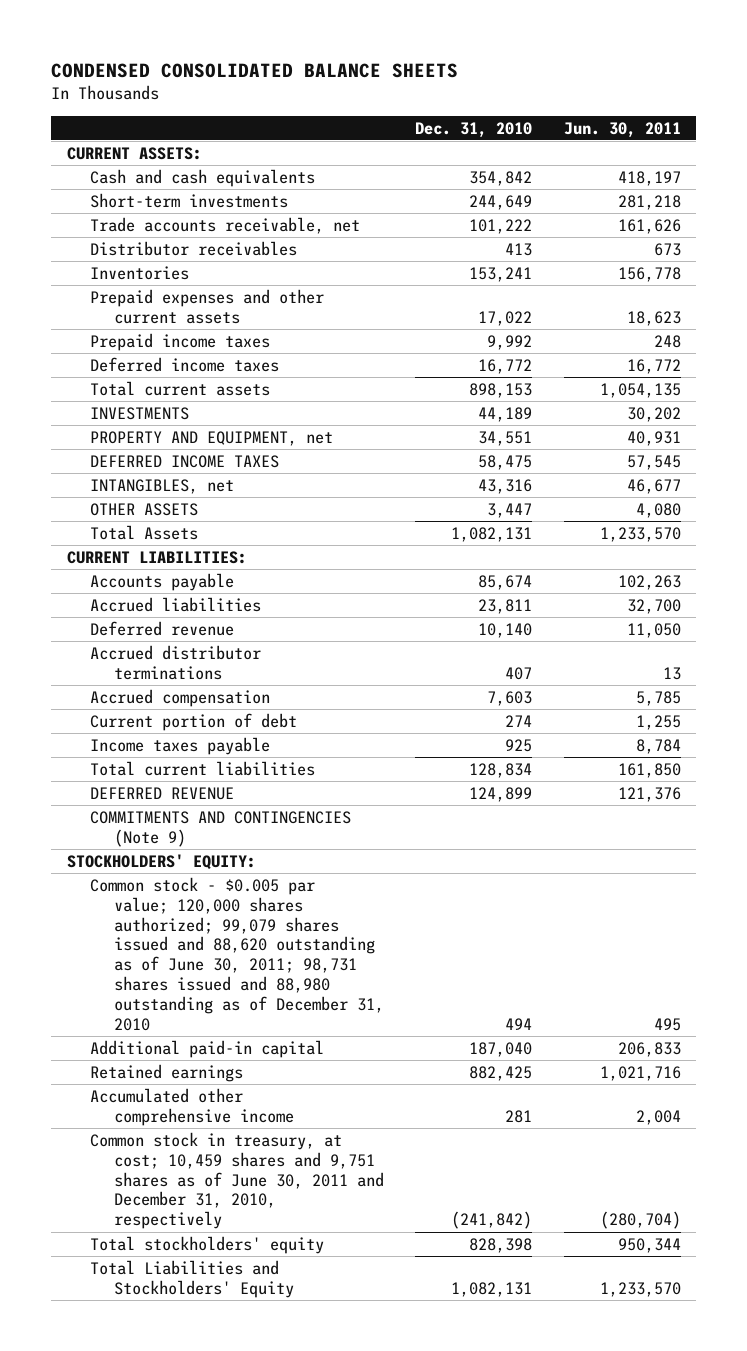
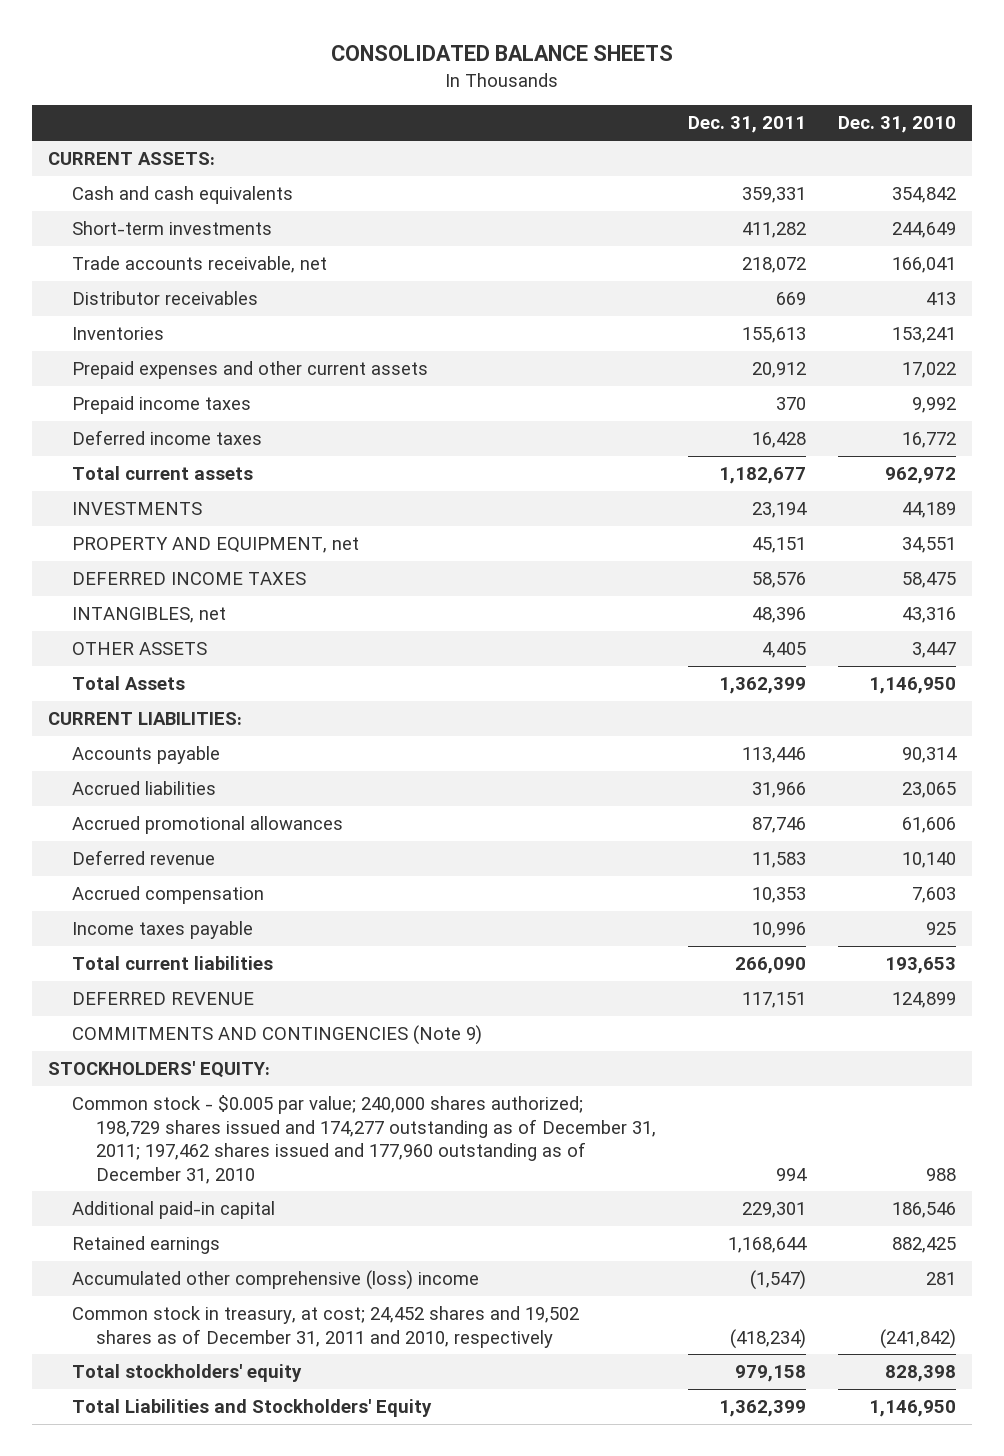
- CONDENSED CONSOLIDATED BALANCE SHEETS
+ CONSOLIDATED BALANCE SHEETS
- | Dec. 31, 2010 | Jun. 30, 2011
+ | Dec. 31, 2011 | Dec. 31, 2010
- Trade accounts receivable, net | 101,222 | 161,626
+ Trade accounts receivable, net | 218,072 | 166,041
- Total current assets | 898,153 | 1,054,135
+ Total current assets | 1,182,677 | 962,972
- Total Assets | 1,082,131 | 1,233,570
+ Total Assets | 1,362,399 | 1,146,950
- Accounts payable | 85,674 | 102,263
- Accrued liabilities | 23,811 | 32,700
+ Accounts payable | 113,446 | 90,314
+ Accrued liabilities | 31,966 | 23,065
+ Accrued promotional allowances | 87,746 | 61,606
- Accrued distributor terminations | 407 | 13
- Current portion of debt | 274 | 1,255
- Total current liabilities | 128,834 | 161,850
+ Total current liabilities | 266,090 | 193,653
- Common stock - $0.005 par value; 120,000 shares authorized; 99,079 shares issued and 88,620 outstanding as of June 30, 2011; 98,731 shares issued and 88,980 outstanding as of December 31, 2010 | 494 | 495
- Additional paid-in capital | 187,040 | 206,833
+ Common stock - $0.005 par value; 240,000 shares authorized; 198,729 shares issued and 174,277 outstanding as of December 31, 2011; 197,462 shares issued and 177,960 outstanding as of December 31, 2010 | 994 | 988
+ Additional paid-in capital | 229,301 | 186,546
- Accumulated other comprehensive income | 281 | 2,004
- Common stock in treasury, at cost; 10,459 shares and 9,751 shares as of June 30, 2011 and December 31, 2010, respectively | (241,842) | (280,704)
+ Accumulated other comprehensive (loss) income | (1,547) | 281
+ Common stock in treasury, at cost; 24,452 shares and 19,502 shares as of December 31, 2011 and 2010, respectively | (418,234) | (241,842)
- Total Liabilities and Stockholders' Equity | 1,082,131 | 1,233,570
+ Total Liabilities and Stockholders' Equity | 1,362,399 | 1,146,950

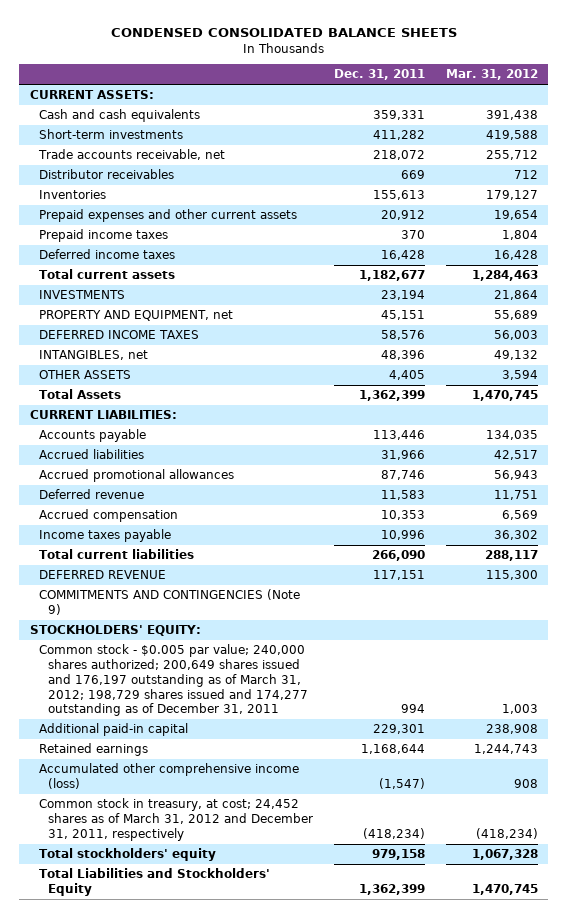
- CONSOLIDATED BALANCE SHEETS
+ CONDENSED CONSOLIDATED BALANCE SHEETS
- | Dec. 31, 2011 | Dec. 31, 2010
+ | Dec. 31, 2011 | Mar. 31, 2012
- Common stock - $0.005 par value; 240,000 shares authorized; 198,729 shares issued and 174,277 outstanding as of December 31, 2011; 197,462 shares issued and 177,960 outstanding as of December 31, 2010 | 994 | 988
+ Common stock - $0.005 par value; 240,000 shares authorized; 200,649 shares issued and 176,197 outstanding as of March 31, 2012; 198,729 shares issued and 174,277 outstanding as of December 31, 2011 | 994 | 1,003
- Accumulated other comprehensive (loss) income | (1,547) | 281
- Common stock in treasury, at cost; 24,452 shares and 19,502 shares as of December 31, 2011 and 2010, respectively | (418,234) | (241,842)
+ Accumulated other comprehensive income (loss) | (1,547) | 908
+ Common stock in treasury, at cost; 24,452 shares as of March 31, 2012 and December 31, 2011, respectively | (418,234) | (418,234)

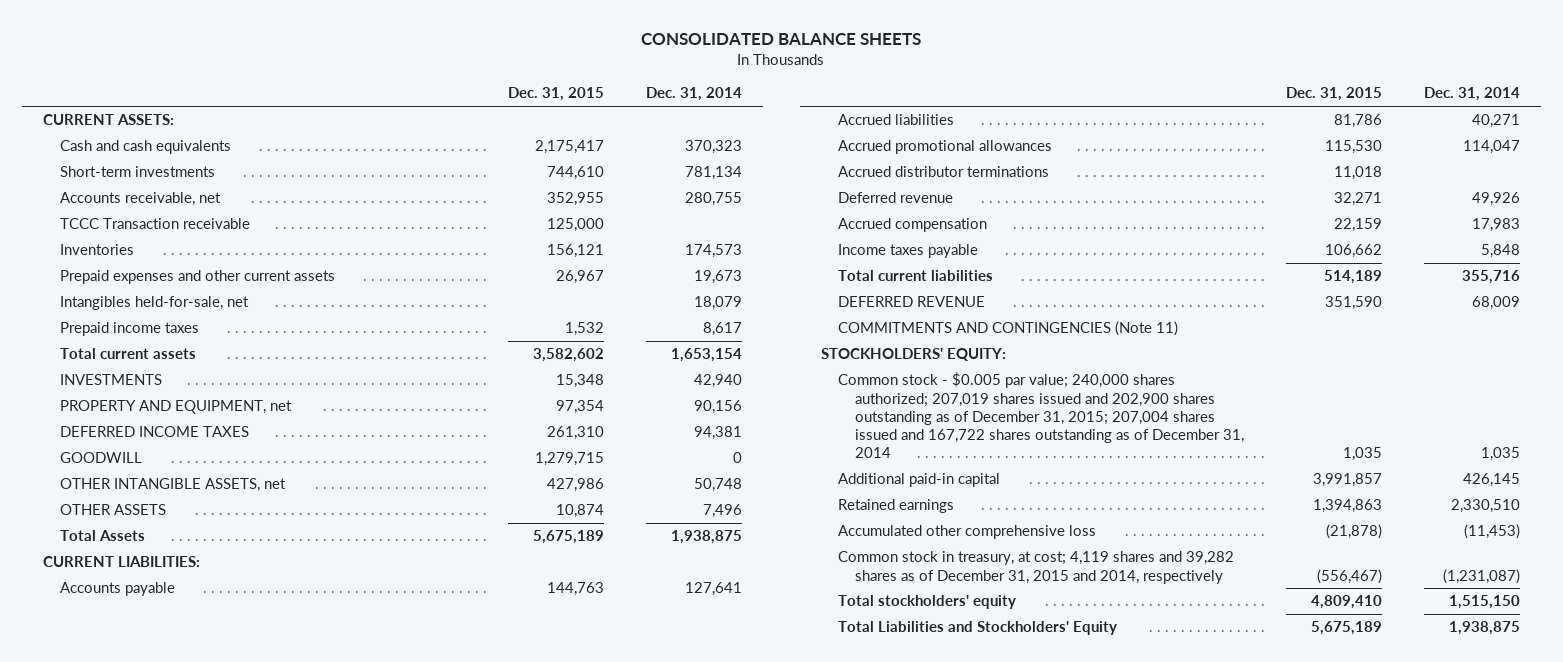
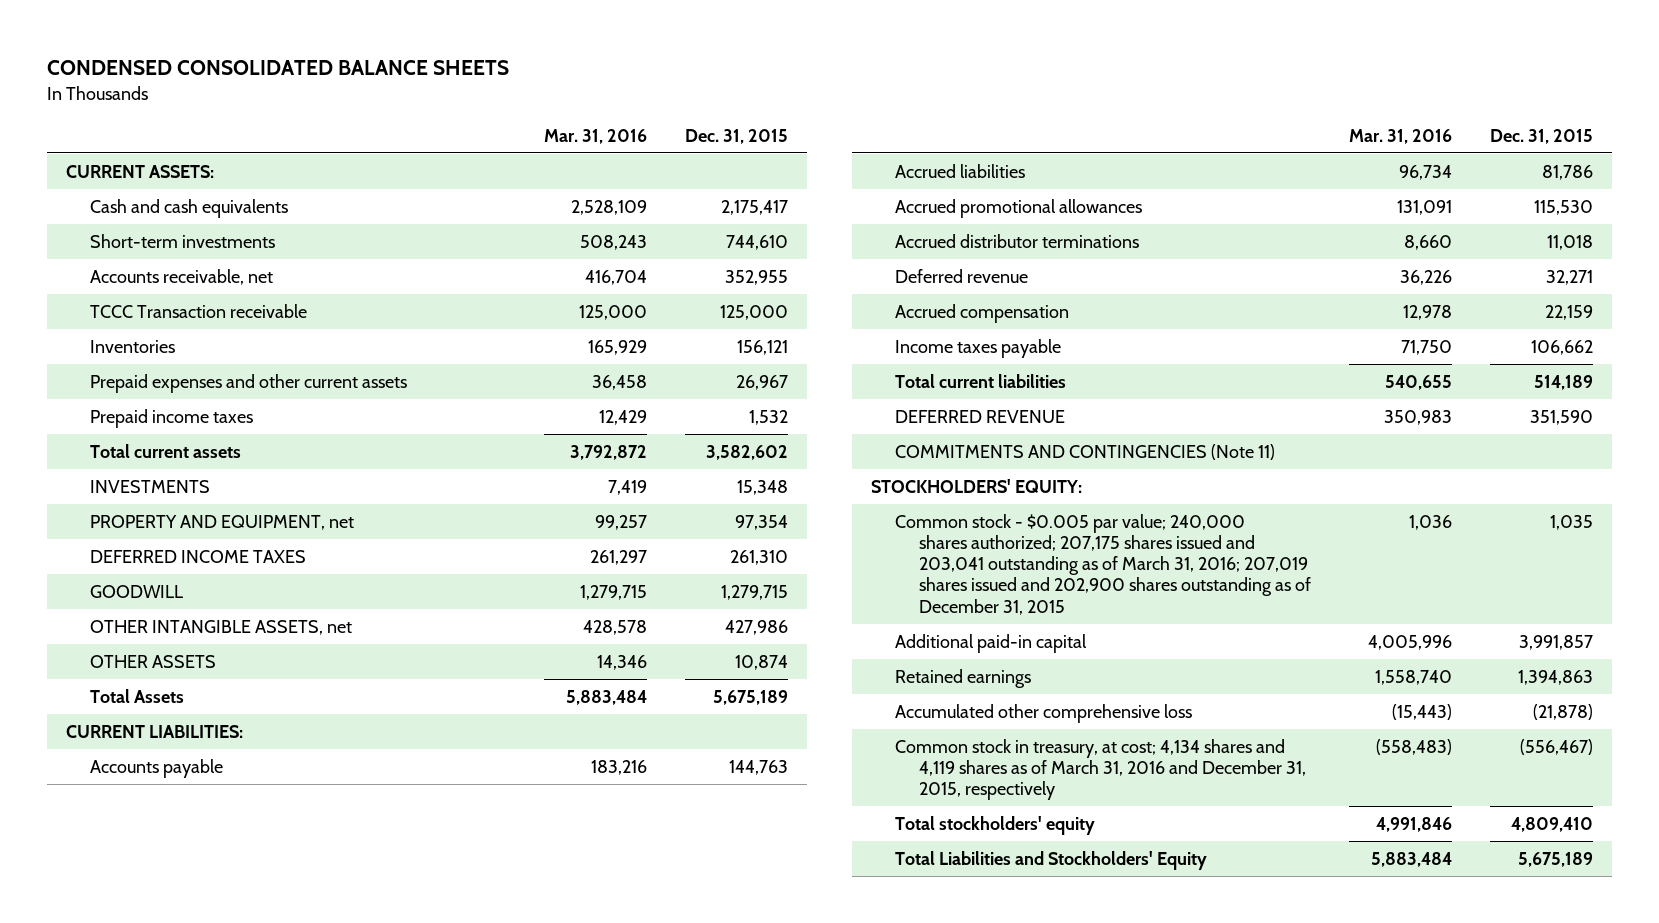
- CONSOLIDATED BALANCE SHEETS
+ CONDENSED CONSOLIDATED BALANCE SHEETS
- | Dec. 31, 2015 | Dec. 31, 2014
+ | Mar. 31, 2016 | Dec. 31, 2015
- Intangibles held-for-sale, net | | 18,079
- Common stock - $0.005 par value; 240,000 shares authorized; 207,019 shares issued and 202,900 shares outstanding as of December 31, 2015; 207,004 shares issued and 167,722 shares outstanding as of December 31, 2014 | 1,035 | 1,035
+ Common stock - $0.005 par value; 240,000 shares authorized; 207,175 shares issued and 203,041 outstanding as of March 31, 2016; 207,019 shares issued and 202,900 shares outstanding as of December 31, 2015 | 1,036 | 1,035
- Common stock in treasury, at cost; 4,119 shares and 39,282 shares as of December 31, 2015 and 2014, respectively | (556,467) | (1,231,087)
+ Common stock in treasury, at cost; 4,134 shares and 4,119 shares as of March 31, 2016 and December 31, 2015, respectively | (558,483) | (556,467)

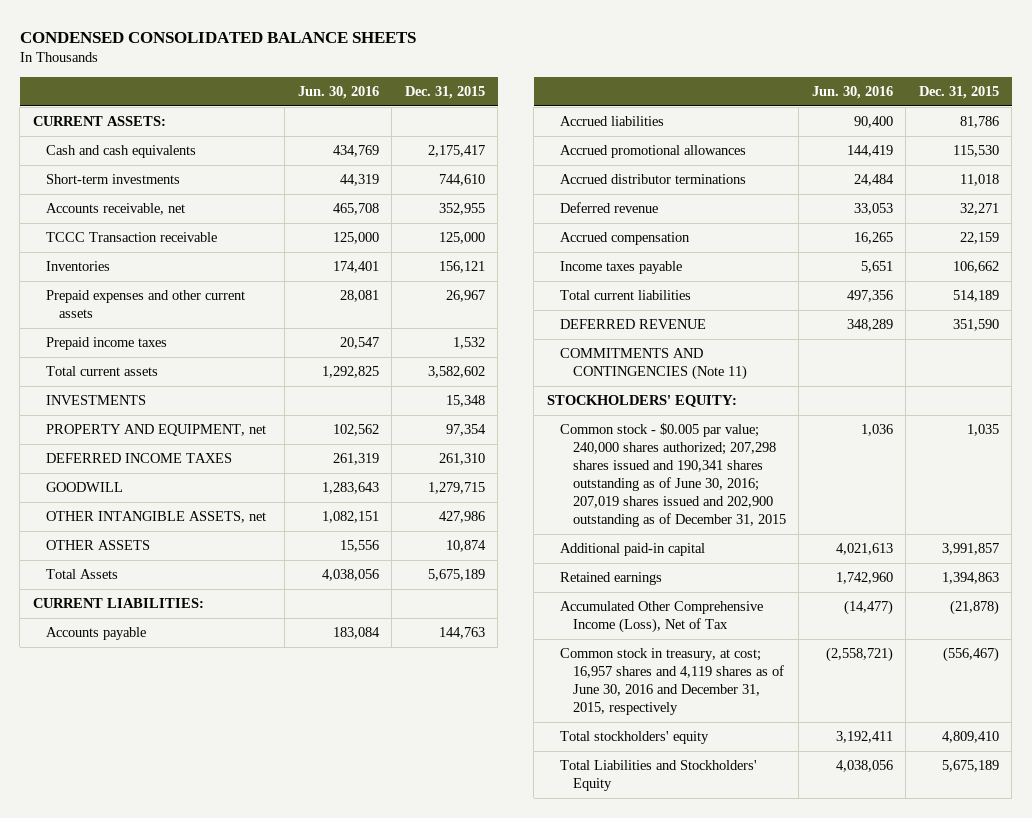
- | Mar. 31, 2016 | Dec. 31, 2015
+ | Jun. 30, 2016 | Dec. 31, 2015
- Common stock - $0.005 par value; 240,000 shares authorized; 207,175 shares issued and 203,041 outstanding as of March 31, 2016; 207,019 shares issued and 202,900 shares outstanding as of December 31, 2015 | 1,036 | 1,035
+ Common stock - $0.005 par value; 240,000 shares authorized; 207,298 shares issued and 190,341 shares outstanding as of June 30, 2016; 207,019 shares issued and 202,900 outstanding as of December 31, 2015 | 1,036 | 1,035
- Accumulated other comprehensive loss | (15,443) | (21,878)
- Common stock in treasury, at cost; 4,134 shares and 4,119 shares as of March 31, 2016 and December 31, 2015, respectively | (558,483) | (556,467)
+ Accumulated Other Comprehensive Income (Loss), Net of Tax | (14,477) | (21,878)
+ Common stock in treasury, at cost; 16,957 shares and 4,119 shares as of June 30, 2016 and December 31, 2015, respectively | (2,558,721) | (556,467)

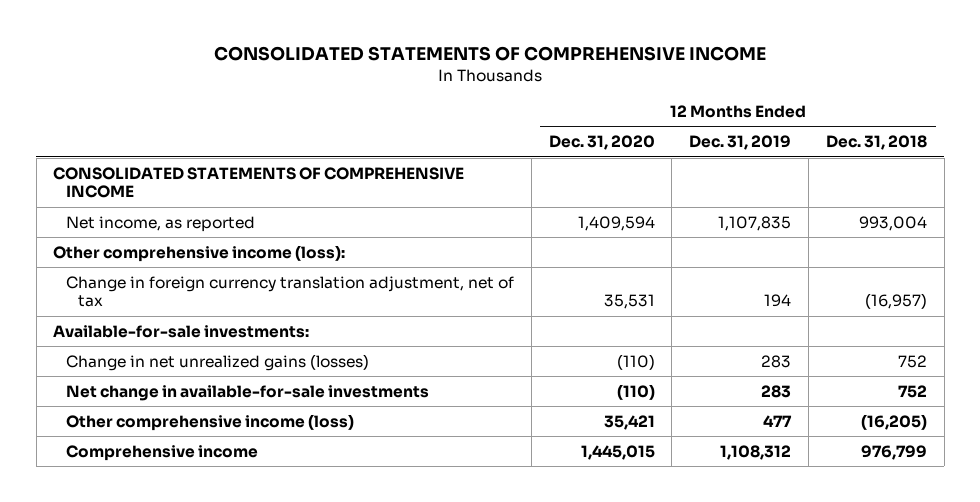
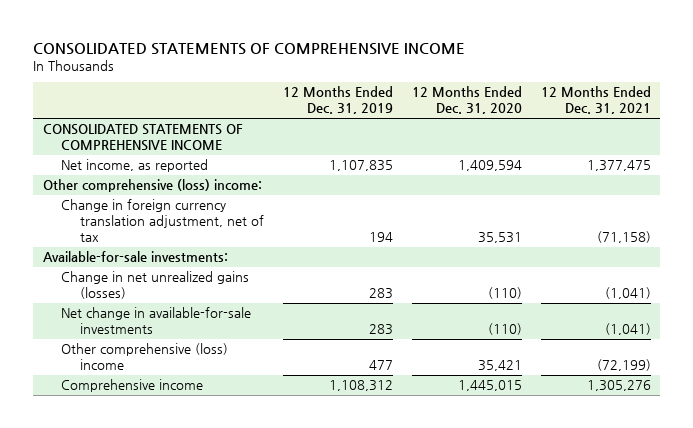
- | 12 Months Ended Dec. 31, 2020 | 12 Months Ended Dec. 31, 2019 | 12 Months Ended Dec. 31, 2018
+ | 12 Months Ended Dec. 31, 2019 | 12 Months Ended Dec. 31, 2020 | 12 Months Ended Dec. 31, 2021
- Other comprehensive income (loss):
+ Other comprehensive (loss) income:
- Other comprehensive income (loss) | 35,421 | 477 | (16,205)
+ Other comprehensive (loss) income | 477 | 35,421 | (72,199)

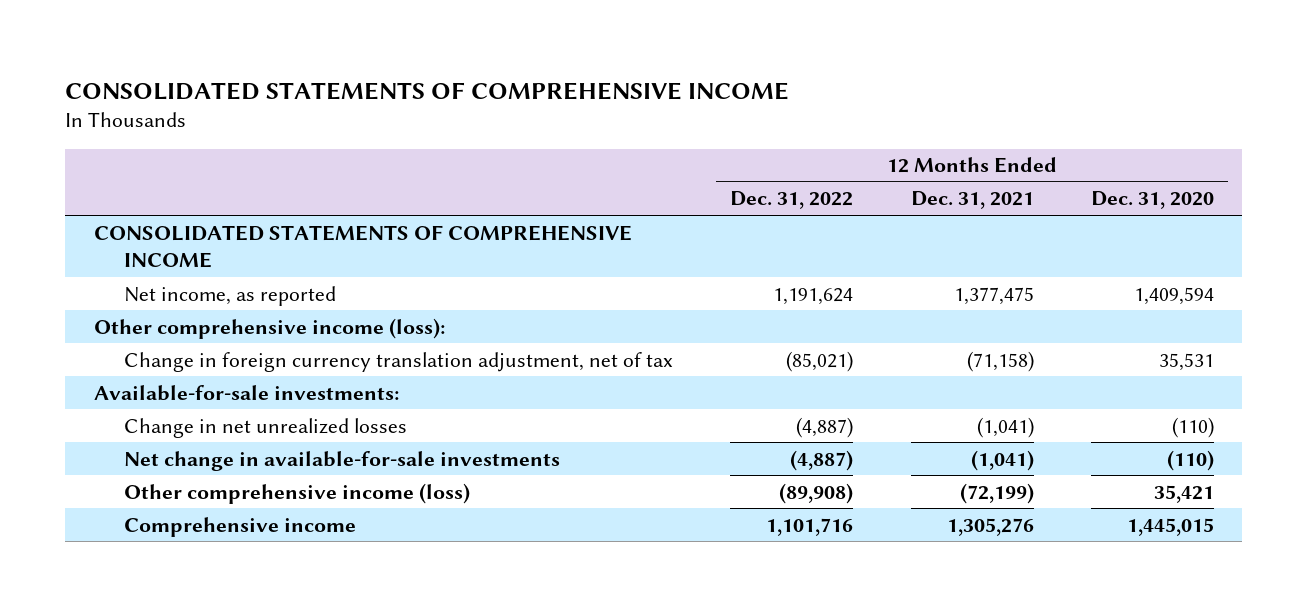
- | 12 Months Ended Dec. 31, 2019 | 12 Months Ended Dec. 31, 2020 | 12 Months Ended Dec. 31, 2021
+ | 12 Months Ended Dec. 31, 2022 | 12 Months Ended Dec. 31, 2021 | 12 Months Ended Dec. 31, 2020
- Other comprehensive (loss) income:
+ Other comprehensive income (loss):
- Change in net unrealized gains (losses) | 283 | (110) | (1,041)
+ Change in net unrealized losses | (4,887) | (1,041) | (110)
- Other comprehensive (loss) income | 477 | 35,421 | (72,199)
+ Other comprehensive income (loss) | (89,908) | (72,199) | 35,421

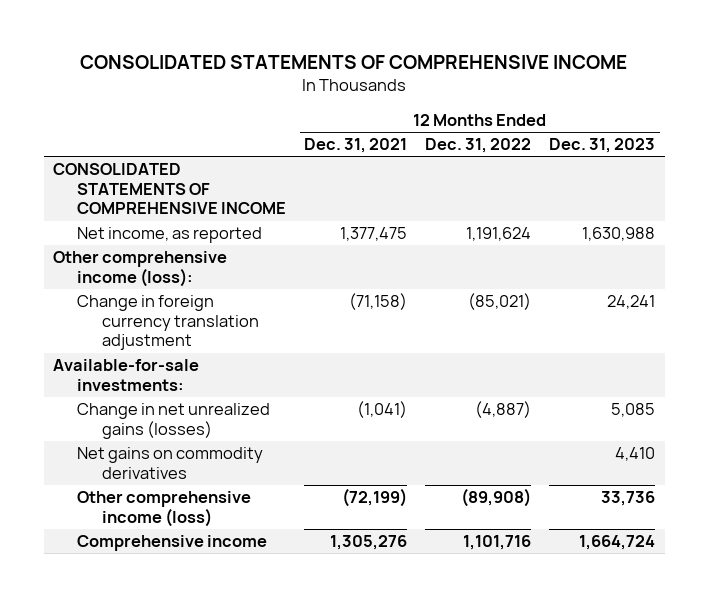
- | 12 Months Ended Dec. 31, 2022 | 12 Months Ended Dec. 31, 2021 | 12 Months Ended Dec. 31, 2020
+ | 12 Months Ended Dec. 31, 2021 | 12 Months Ended Dec. 31, 2022 | 12 Months Ended Dec. 31, 2023
- Change in foreign currency translation adjustment, net of tax | (85,021) | (71,158) | 35,531
+ Change in foreign currency translation adjustment | (71,158) | (85,021) | 24,241
- Change in net unrealized losses | (4,887) | (1,041) | (110)
- Net change in available-for-sale investments | (4,887) | (1,041) | (110)
+ Change in net unrealized gains (losses) | (1,041) | (4,887) | 5,085
+ Net gains on commodity derivatives | | | 4,410

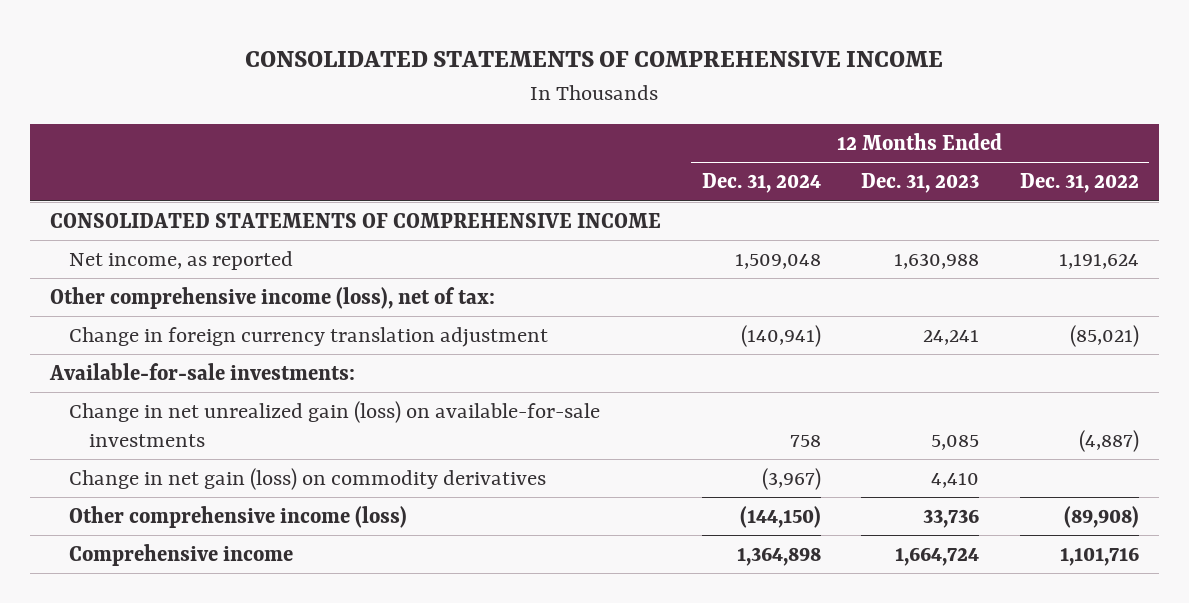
- | 12 Months Ended Dec. 31, 2021 | 12 Months Ended Dec. 31, 2022 | 12 Months Ended Dec. 31, 2023
+ | 12 Months Ended Dec. 31, 2024 | 12 Months Ended Dec. 31, 2023 | 12 Months Ended Dec. 31, 2022
- Other comprehensive income (loss):
+ Other comprehensive income (loss), net of tax:
- Change in net unrealized gains (losses) | (1,041) | (4,887) | 5,085
- Net gains on commodity derivatives | | | 4,410
+ Change in net unrealized gain (loss) on available-for-sale investments | 758 | 5,085 | (4,887)
+ Change in net gain (loss) on commodity derivatives | (3,967) | 4,410 |

